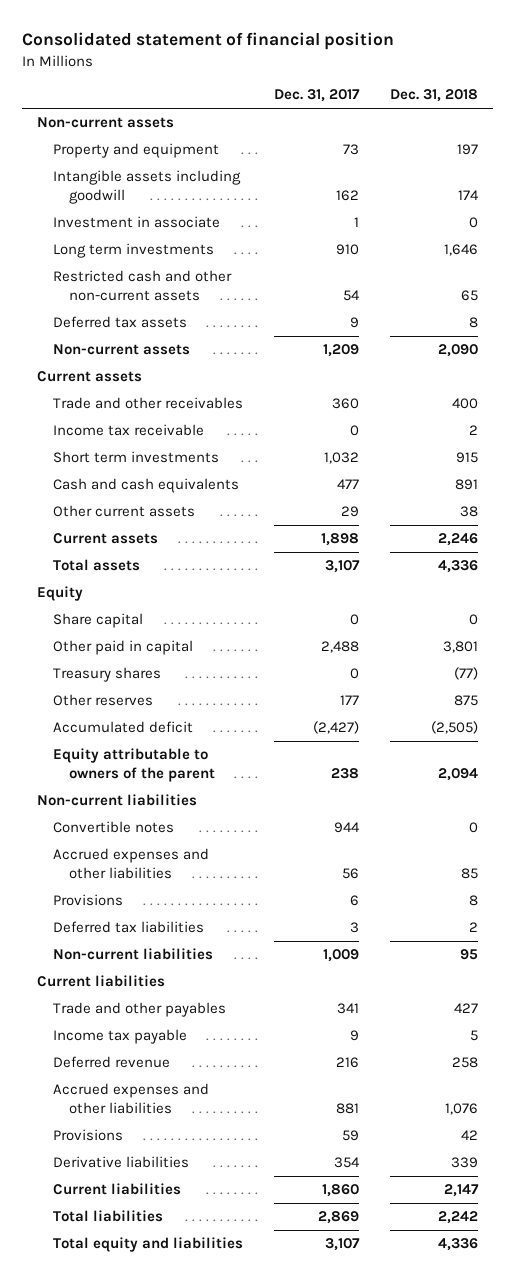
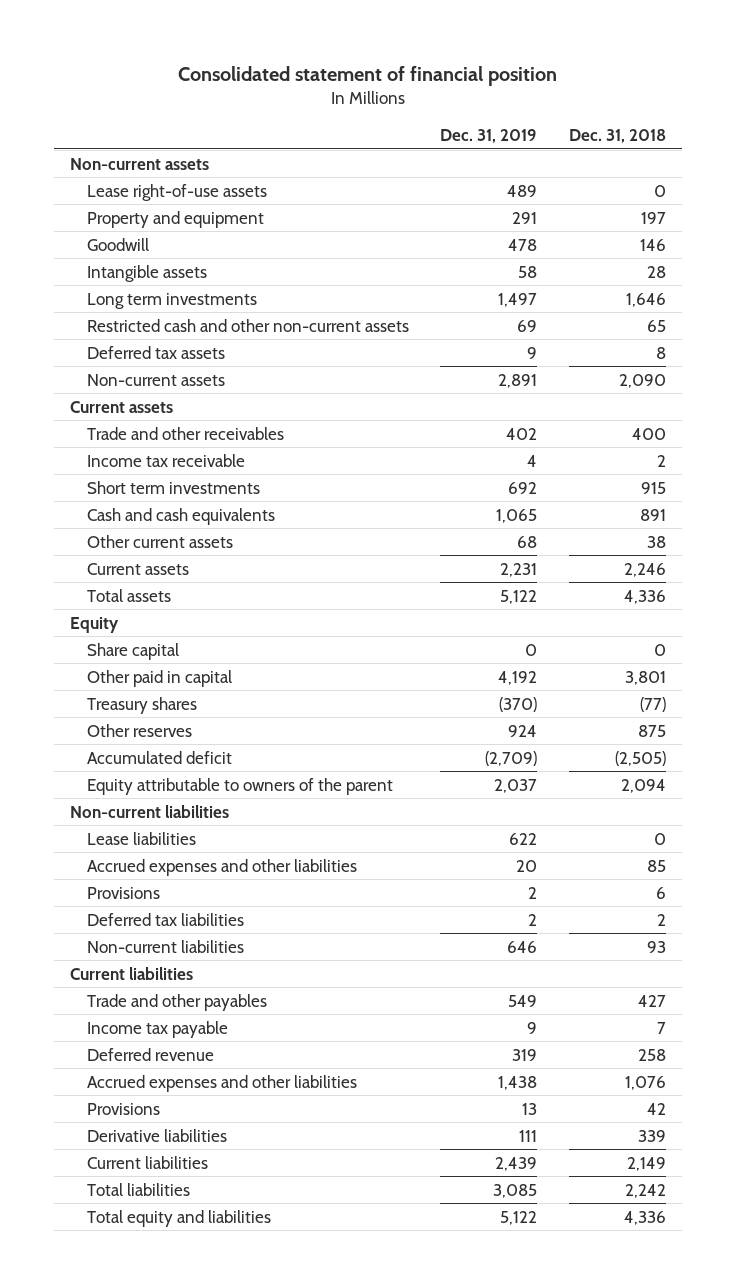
- | Dec. 31, 2017 | Dec. 31, 2018
+ | Dec. 31, 2019 | Dec. 31, 2018
+ Lease right-of-use assets | 489 | 0
- Intangible assets including goodwill | 162 | 174
- Investment in associate | 1 | 0
+ Goodwill | 478 | 146
+ Intangible assets | 58 | 28
- Convertible notes | 944 | 0
+ Lease liabilities | 622 | 0
- Provisions | 6 | 8
+ Provisions | 2 | 6
- Non-current liabilities | 1,009 | 95
+ Non-current liabilities | 646 | 93
- Income tax payable | 9 | 5
+ Income tax payable | 9 | 7
- Current liabilities | 1,860 | 2,147
+ Current liabilities | 2,439 | 2,149

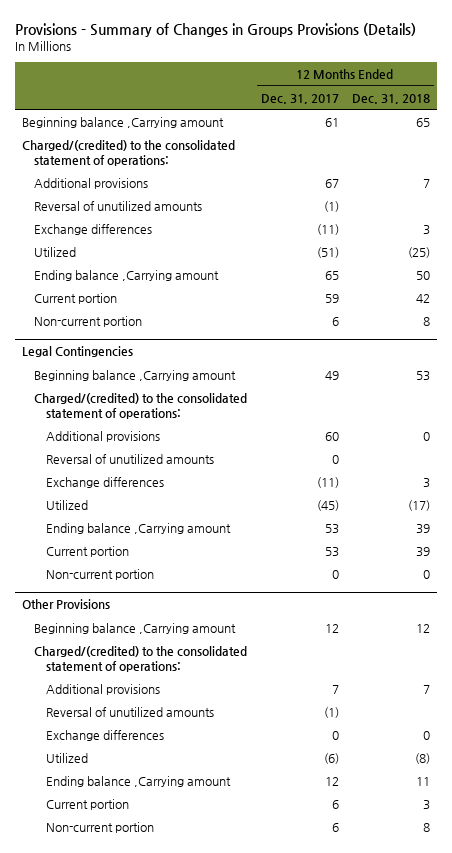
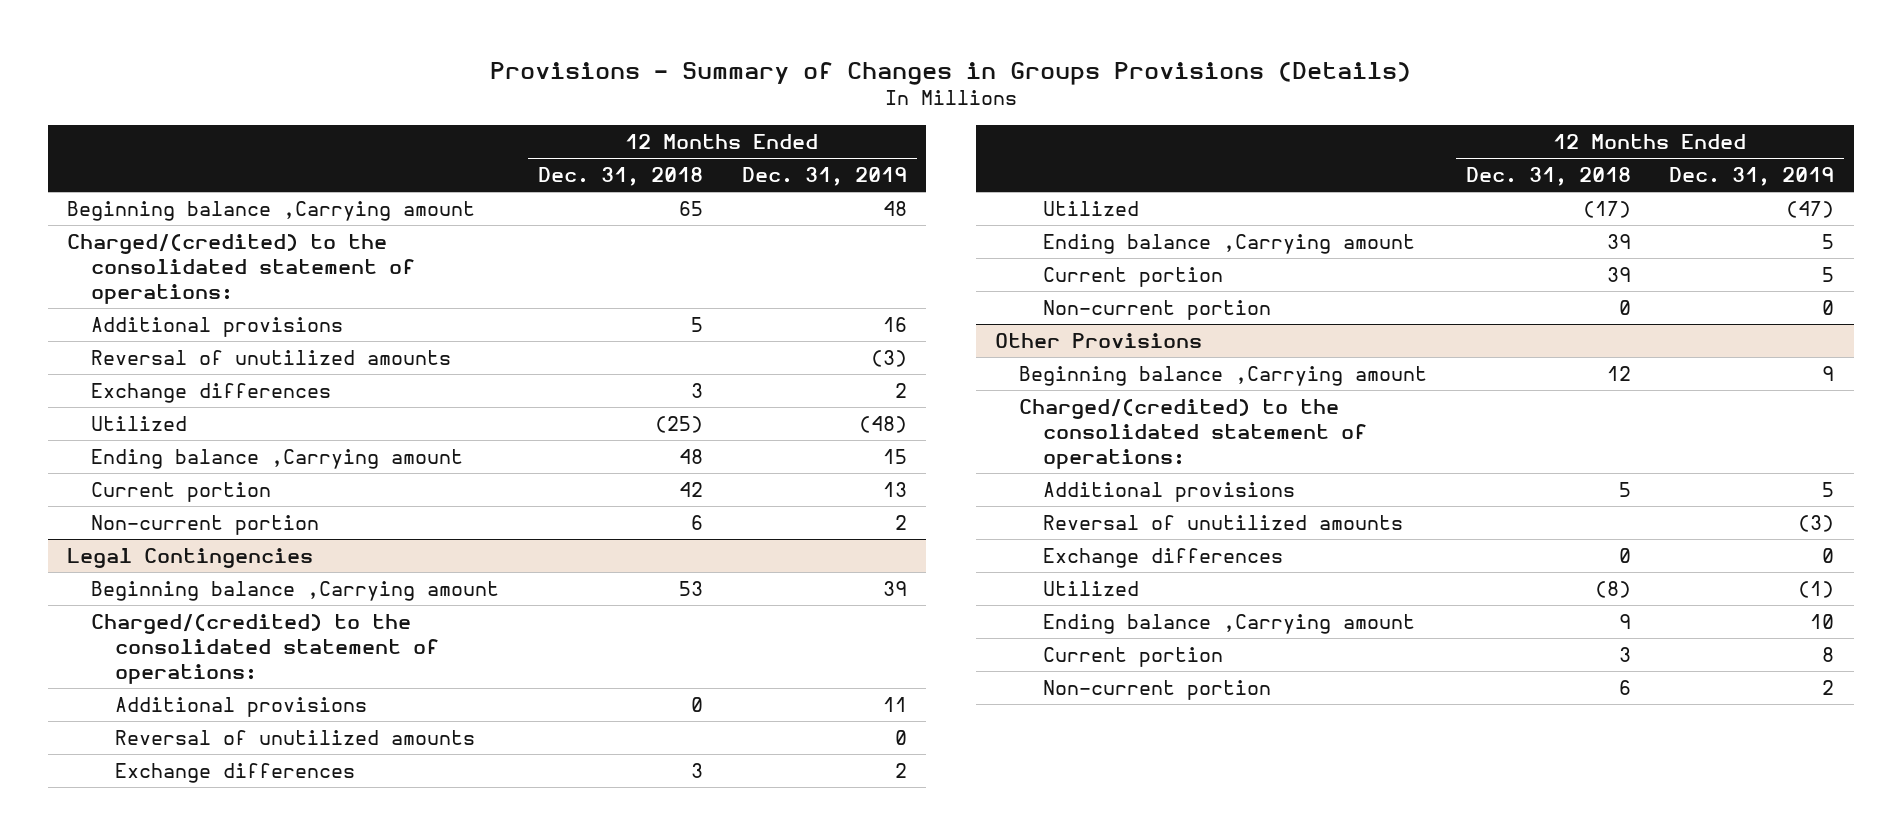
- | 12 Months Ended Dec. 31, 2017 | 12 Months Ended Dec. 31, 2018
+ | 12 Months Ended Dec. 31, 2018 | 12 Months Ended Dec. 31, 2019
- Additional provisions | 67 | 7
+ Additional provisions | 5 | 16
- Ending balance ,Carrying amount | 65 | 50
+ Ending balance ,Carrying amount | 48 | 15
- Non-current portion | 6 | 8
+ Non-current portion | 6 | 2
@ Other Provisions
- Additional provisions | 7 | 7
+ Additional provisions | 5 | 5
- Ending balance ,Carrying amount | 12 | 11
+ Ending balance ,Carrying amount | 9 | 10
- Non-current portion | 6 | 8
+ Non-current portion | 6 | 2

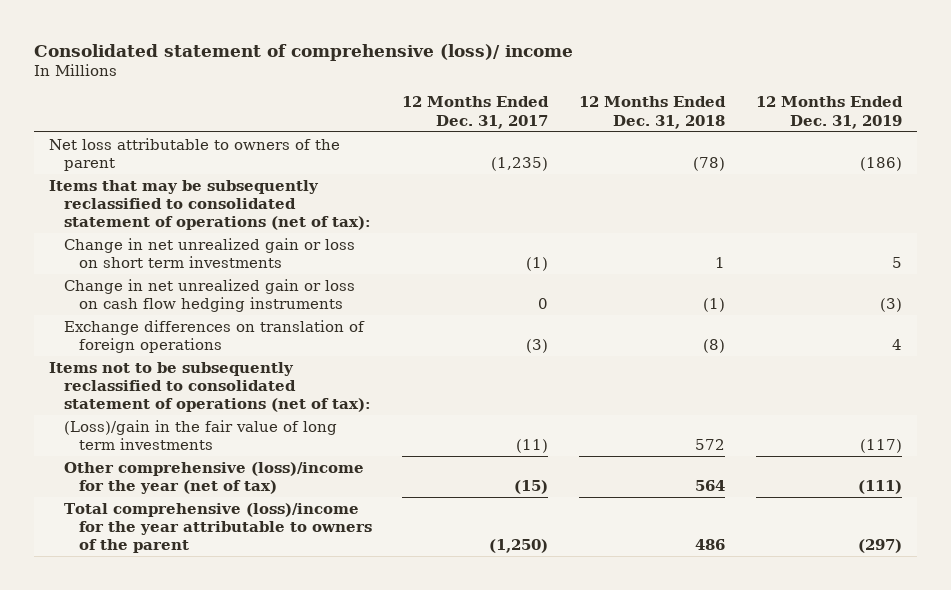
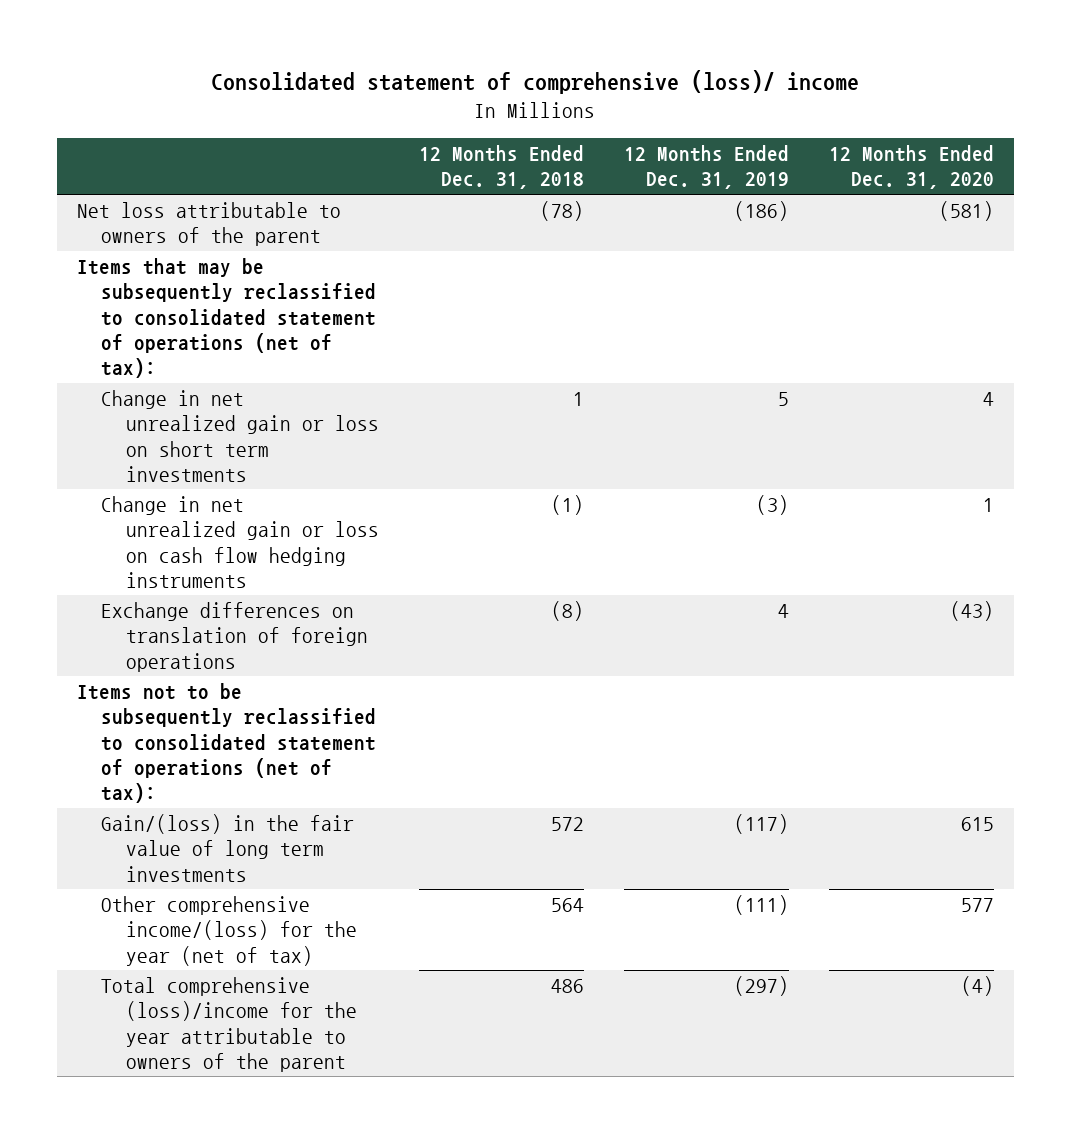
- | 12 Months Ended Dec. 31, 2017 | 12 Months Ended Dec. 31, 2018 | 12 Months Ended Dec. 31, 2019
+ | 12 Months Ended Dec. 31, 2018 | 12 Months Ended Dec. 31, 2019 | 12 Months Ended Dec. 31, 2020
- (Loss)/gain in the fair value of long term investments | (11) | 572 | (117)
- Other comprehensive (loss)/income for the year (net of tax) | (15) | 564 | (111)
+ Gain/(loss) in the fair value of long term investments | 572 | (117) | 615
+ Other comprehensive income/(loss) for the year (net of tax) | 564 | (111) | 577

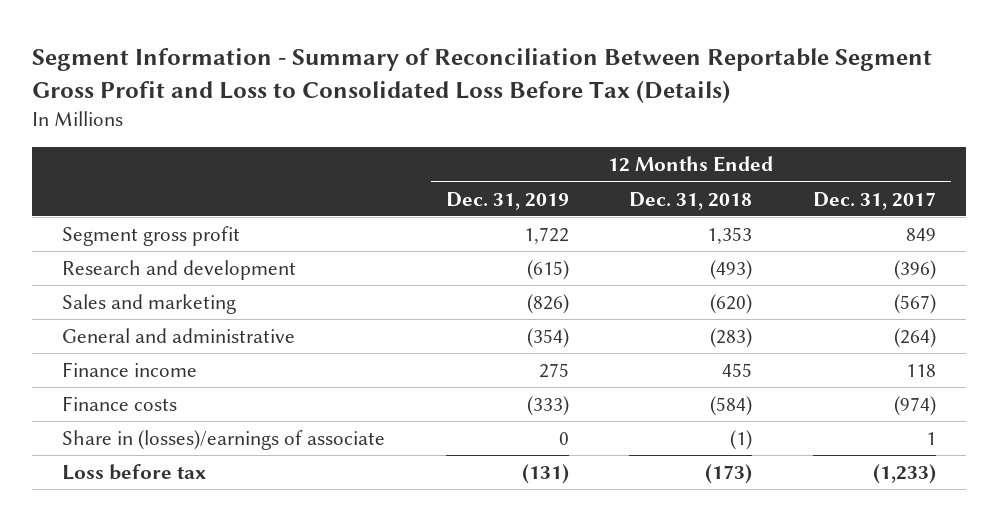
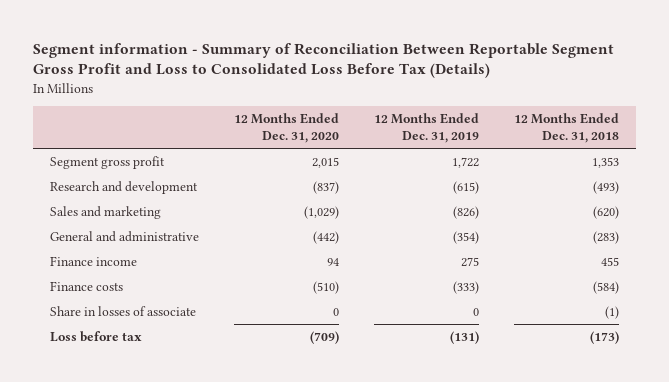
- Segment Information - Summary of Reconciliation Between Reportable Segment Gross Profit and Loss to Consolidated Loss Before Tax (Details)
+ Segment information - Summary of Reconciliation Between Reportable Segment Gross Profit and Loss to Consolidated Loss Before Tax (Details)
- | 12 Months Ended Dec. 31, 2019 | 12 Months Ended Dec. 31, 2018 | 12 Months Ended Dec. 31, 2017
+ | 12 Months Ended Dec. 31, 2020 | 12 Months Ended Dec. 31, 2019 | 12 Months Ended Dec. 31, 2018
- Share in (losses)/earnings of associate | 0 | (1) | 1
+ Share in losses of associate | 0 | 0 | (1)

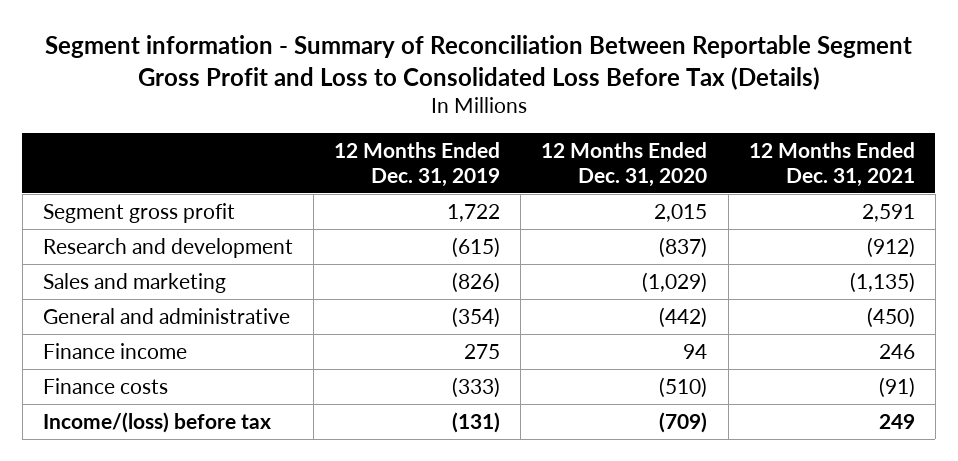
- | 12 Months Ended Dec. 31, 2020 | 12 Months Ended Dec. 31, 2019 | 12 Months Ended Dec. 31, 2018
+ | 12 Months Ended Dec. 31, 2019 | 12 Months Ended Dec. 31, 2020 | 12 Months Ended Dec. 31, 2021
- Share in losses of associate | 0 | 0 | (1)
- Loss before tax | (709) | (131) | (173)
+ Income/(loss) before tax | (131) | (709) | 249

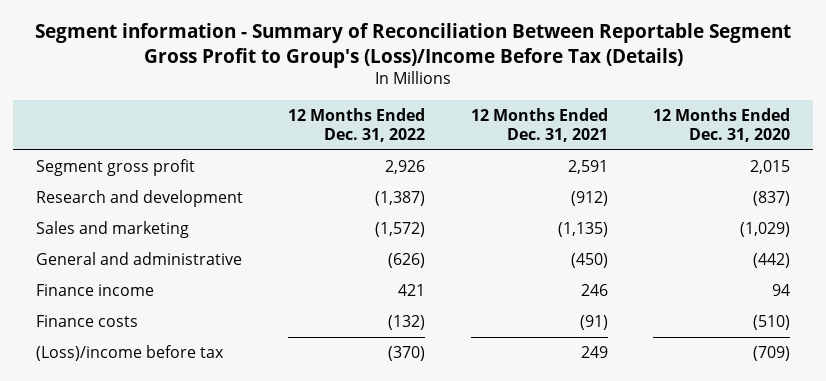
- Segment information - Summary of Reconciliation Between Reportable Segment Gross Profit and Loss to Consolidated Loss Before Tax (Details)
+ Segment information - Summary of Reconciliation Between Reportable Segment Gross Profit to Group's (Loss)/Income Before Tax (Details)
- | 12 Months Ended Dec. 31, 2019 | 12 Months Ended Dec. 31, 2020 | 12 Months Ended Dec. 31, 2021
+ | 12 Months Ended Dec. 31, 2022 | 12 Months Ended Dec. 31, 2021 | 12 Months Ended Dec. 31, 2020
- Income/(loss) before tax | (131) | (709) | 249
+ (Loss)/income before tax | (370) | 249 | (709)

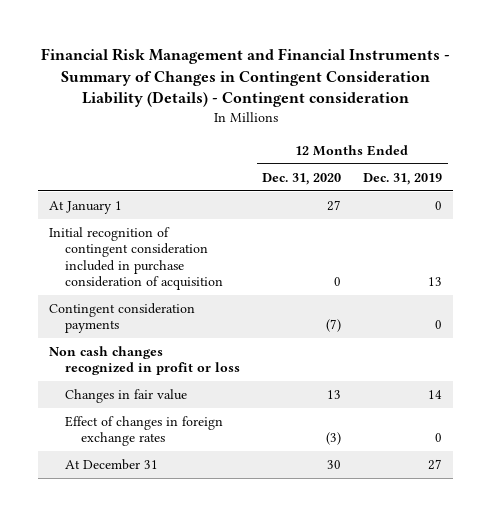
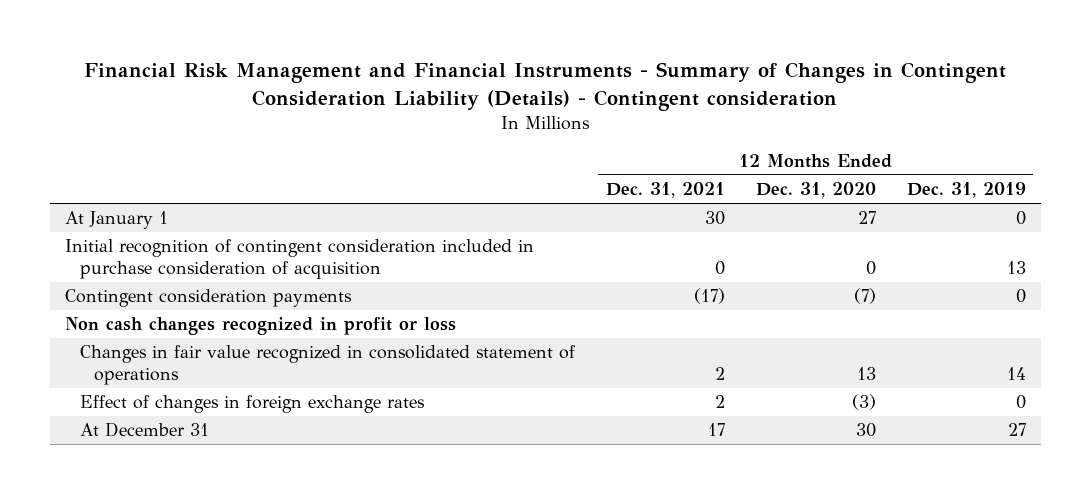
- | 12 Months Ended Dec. 31, 2020 | 12 Months Ended Dec. 31, 2019
+ | 12 Months Ended Dec. 31, 2021 | 12 Months Ended Dec. 31, 2020 | 12 Months Ended Dec. 31, 2019
- Changes in fair value | 13 | 14
+ Changes in fair value recognized in consolidated statement of operations | 2 | 13 | 14

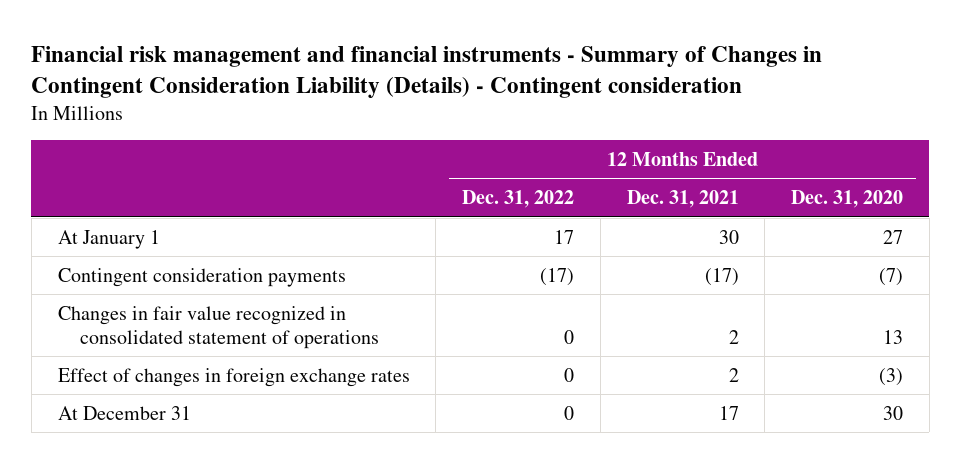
- Financial Risk Management and Financial Instruments - Summary of Changes in Contingent Consideration Liability (Details) - Contingent consideration
+ Financial risk management and financial instruments - Summary of Changes in Contingent Consideration Liability (Details) - Contingent consideration
- | 12 Months Ended Dec. 31, 2021 | 12 Months Ended Dec. 31, 2020 | 12 Months Ended Dec. 31, 2019
+ | 12 Months Ended Dec. 31, 2022 | 12 Months Ended Dec. 31, 2021 | 12 Months Ended Dec. 31, 2020
- Initial recognition of contingent consideration included in purchase consideration of acquisition | 0 | 0 | 13
- Non cash changes recognized in profit or loss

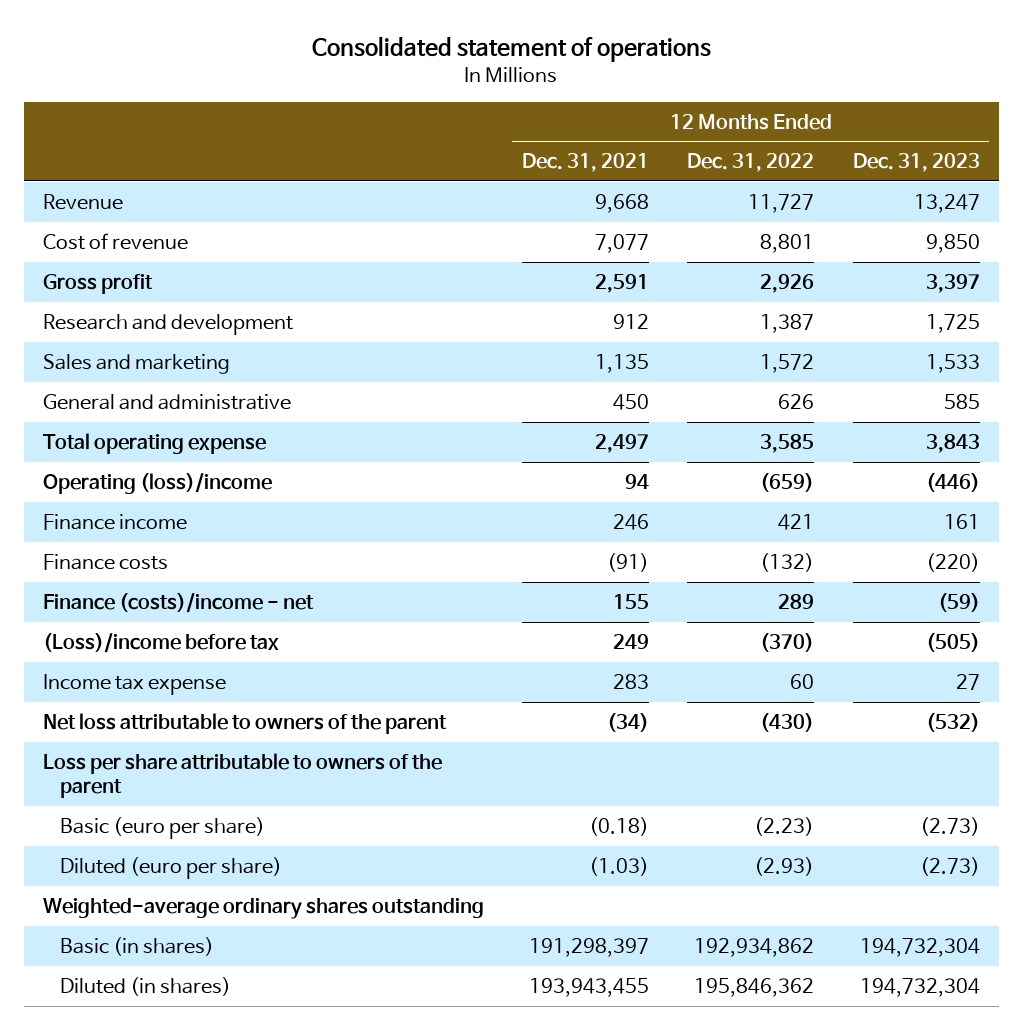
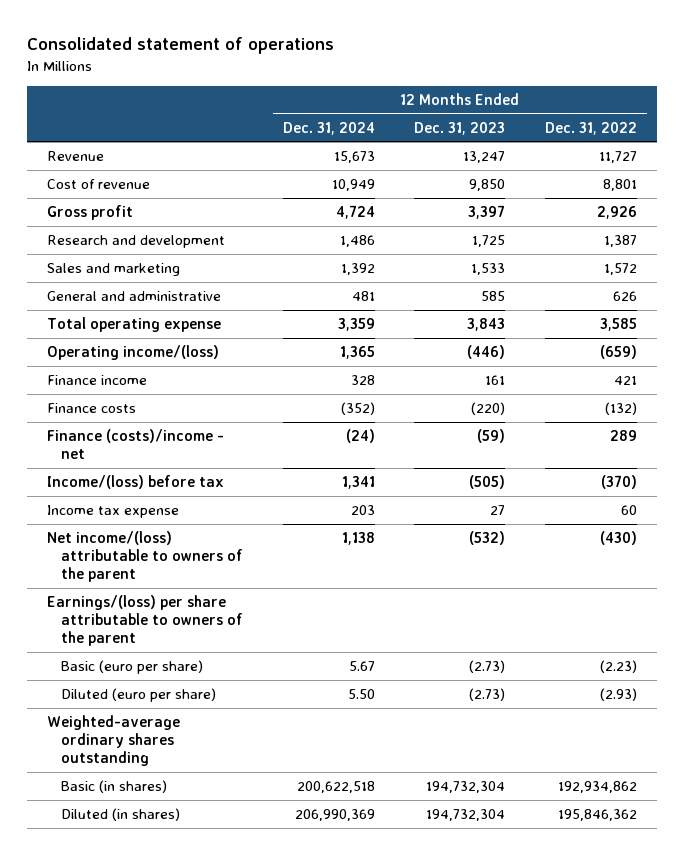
- | 12 Months Ended Dec. 31, 2021 | 12 Months Ended Dec. 31, 2022 | 12 Months Ended Dec. 31, 2023
+ | 12 Months Ended Dec. 31, 2024 | 12 Months Ended Dec. 31, 2023 | 12 Months Ended Dec. 31, 2022
- Operating (loss)/income | 94 | (659) | (446)
+ Operating income/(loss) | 1,365 | (446) | (659)
- (Loss)/income before tax | 249 | (370) | (505)
+ Income/(loss) before tax | 1,341 | (505) | (370)
- Net loss attributable to owners of the parent | (34) | (430) | (532)
- Loss per share attributable to owners of the parent
+ Net income/(loss) attributable to owners of the parent | 1,138 | (532) | (430)
+ Earnings/(loss) per share attributable to owners of the parent

